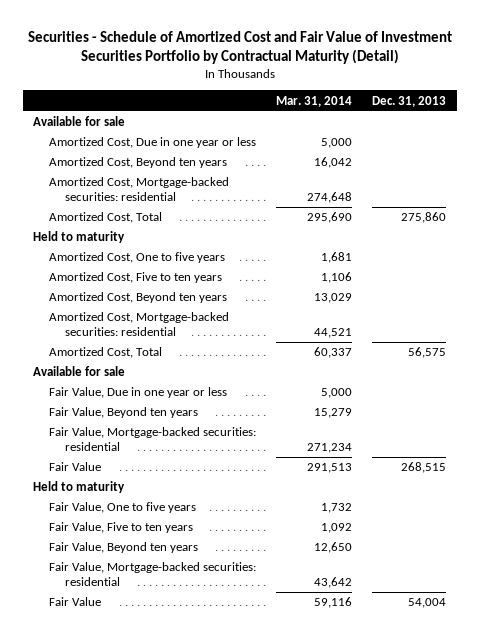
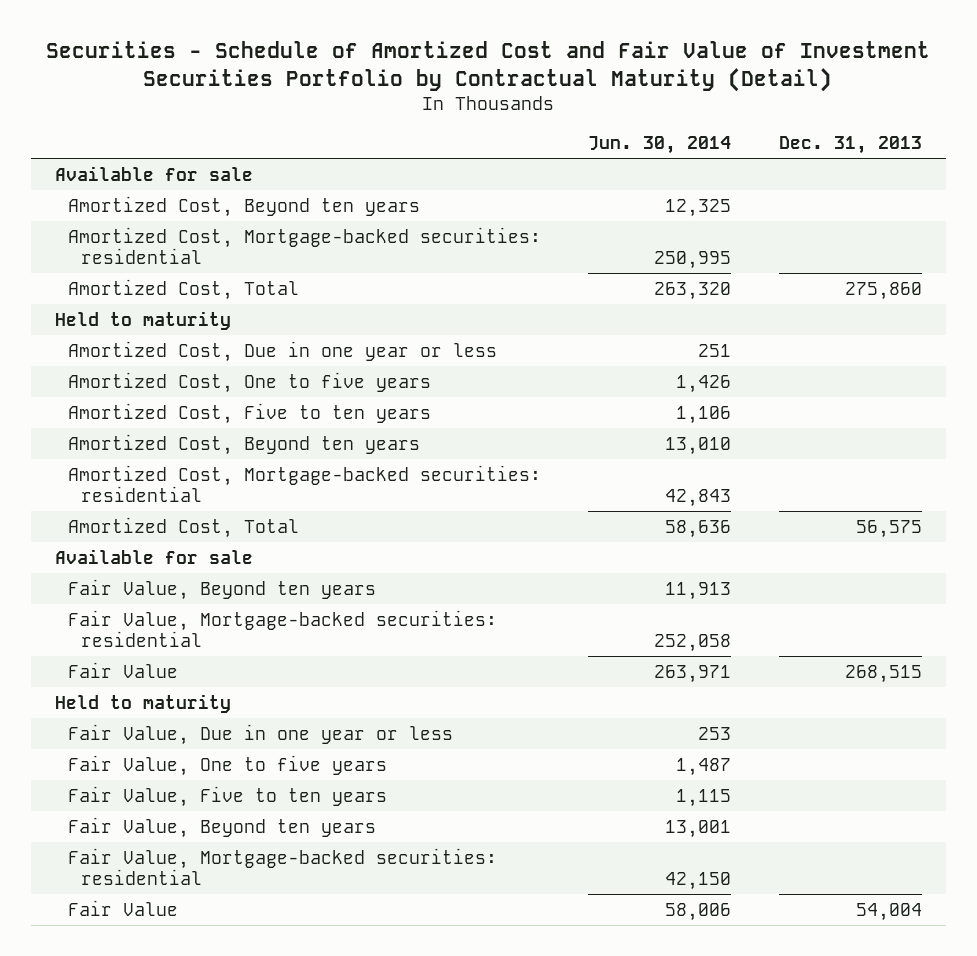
- | Mar. 31, 2014 | Dec. 31, 2013
+ | Jun. 30, 2014 | Dec. 31, 2013
moved down: Amortized Cost, Due in one year or less | 251 |
moved down: Fair Value, Due in one year or less | 253 |

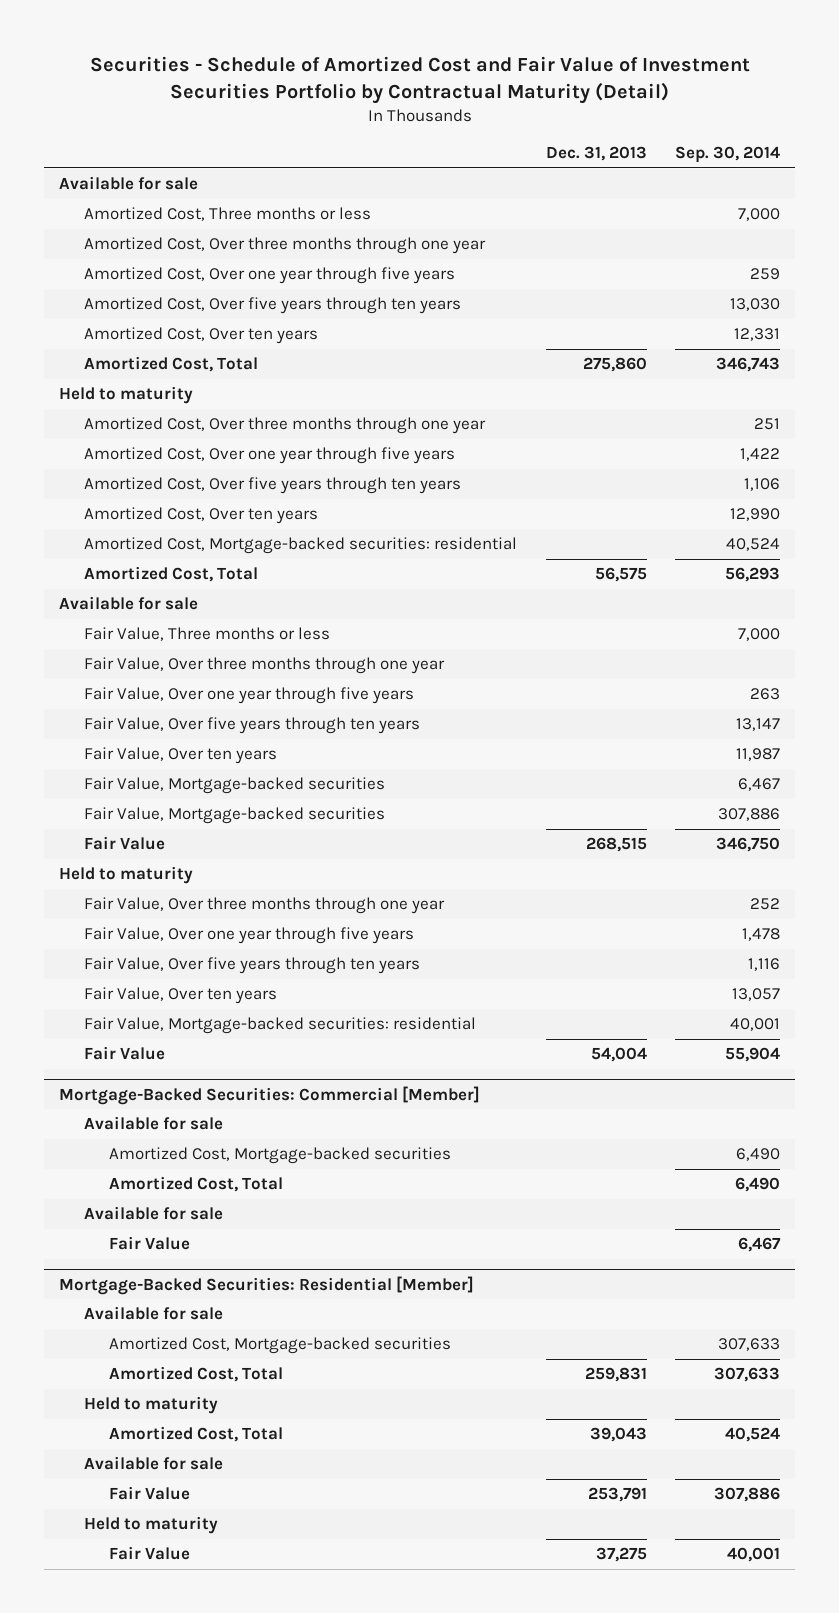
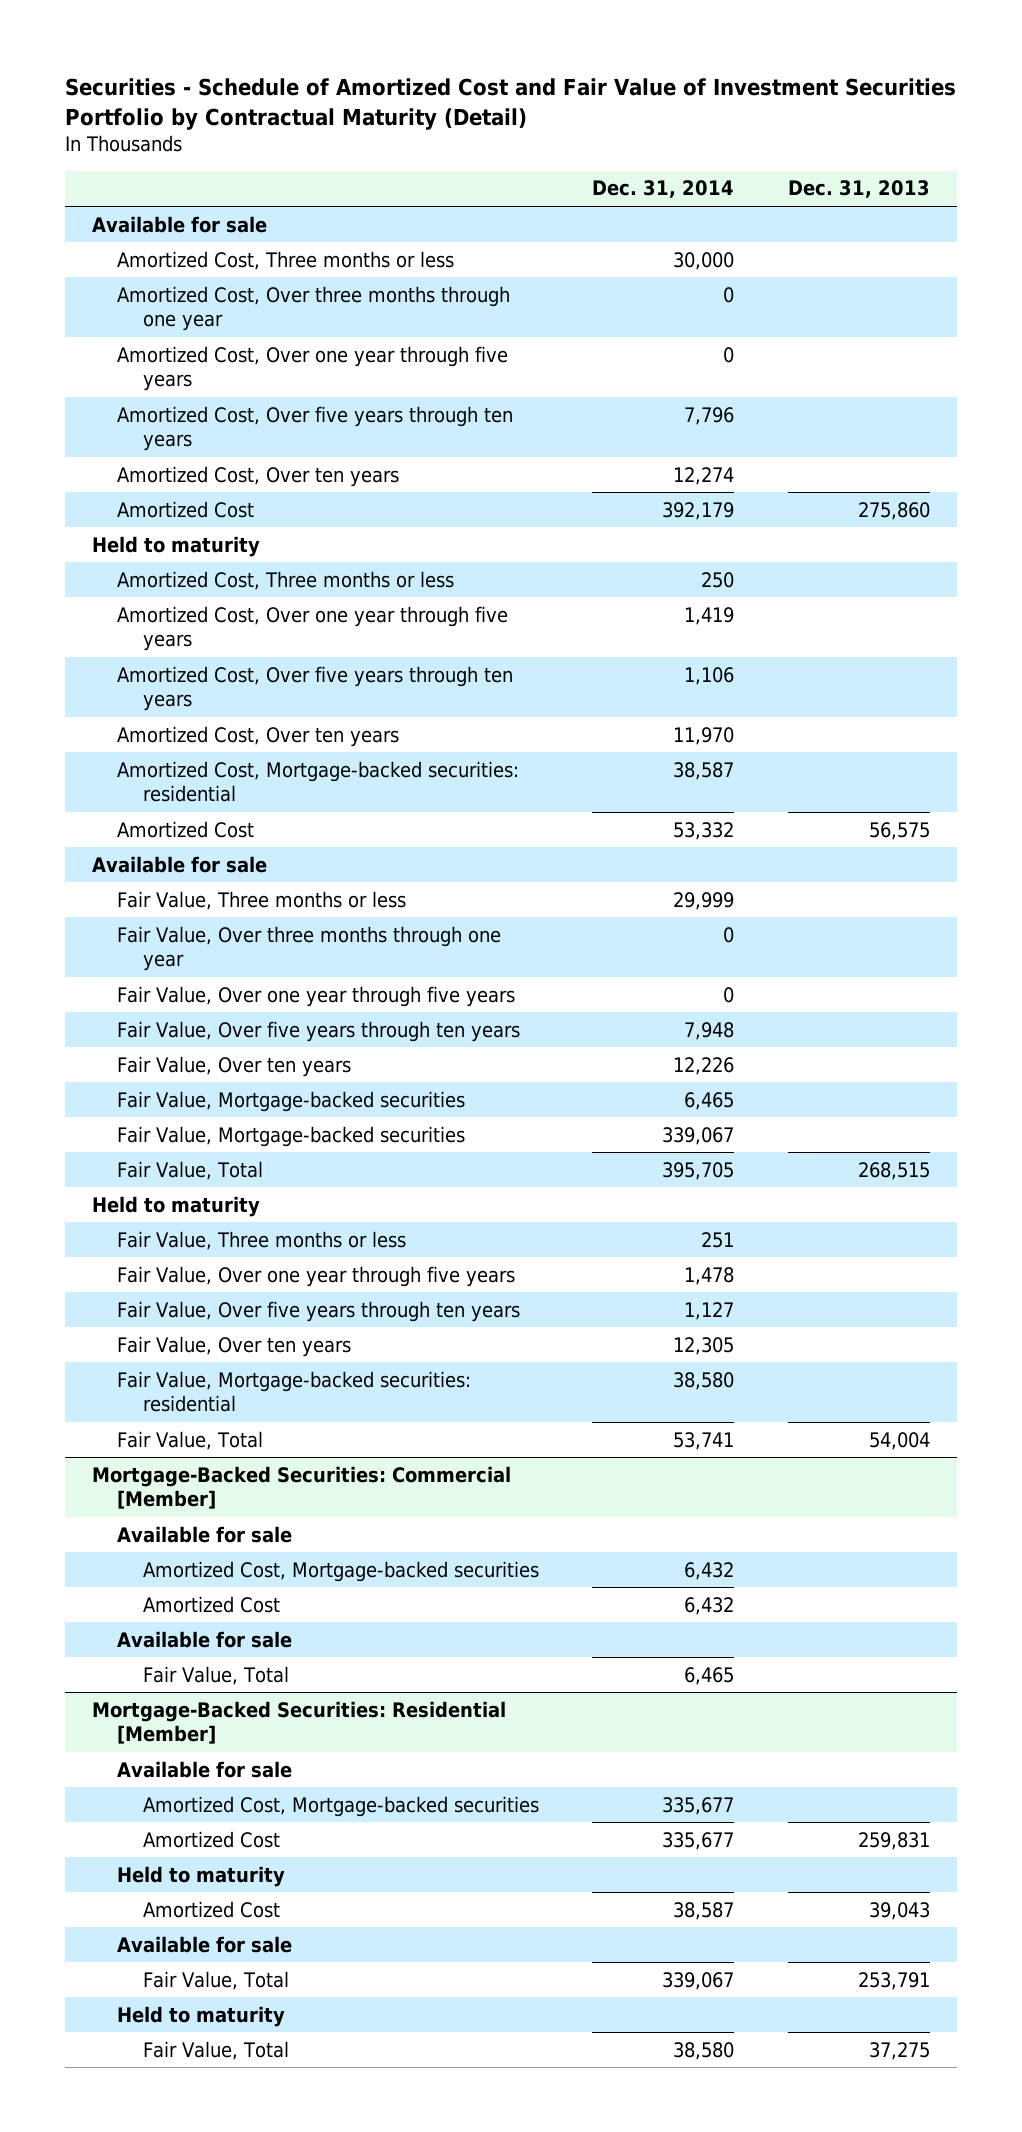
- | Dec. 31, 2013 | Sep. 30, 2014
+ | Dec. 31, 2014 | Dec. 31, 2013
- Amortized Cost, Total | 275,860 | 346,743
+ Amortized Cost | 392,179 | 275,860
- Amortized Cost, Over three months through one year | | 251
+ Amortized Cost, Three months or less | 250 |
- Amortized Cost, Total | 56,575 | 56,293
+ Amortized Cost | 53,332 | 56,575
- Fair Value | 268,515 | 346,750
+ Fair Value, Total | 395,705 | 268,515
- Fair Value, Over three months through one year | | 252
+ Fair Value, Three months or less | 251 |
- Fair Value | 54,004 | 55,904
+ Fair Value, Total | 53,741 | 54,004
@ Mortgage-Backed Securities: Commercial [Member]
- Amortized Cost, Total | | 6,490
+ Amortized Cost | 6,432 |
- Fair Value | | 6,467
+ Fair Value, Total | 6,465 |
@ Mortgage-Backed Securities: Residential [Member]
- Amortized Cost, Total | 259,831 | 307,633
+ Amortized Cost | 335,677 | 259,831
- Amortized Cost, Total | 39,043 | 40,524
+ Amortized Cost | 38,587 | 39,043
- Fair Value | 253,791 | 307,886
+ Fair Value, Total | 339,067 | 253,791
- Fair Value | 37,275 | 40,001
+ Fair Value, Total | 38,580 | 37,275

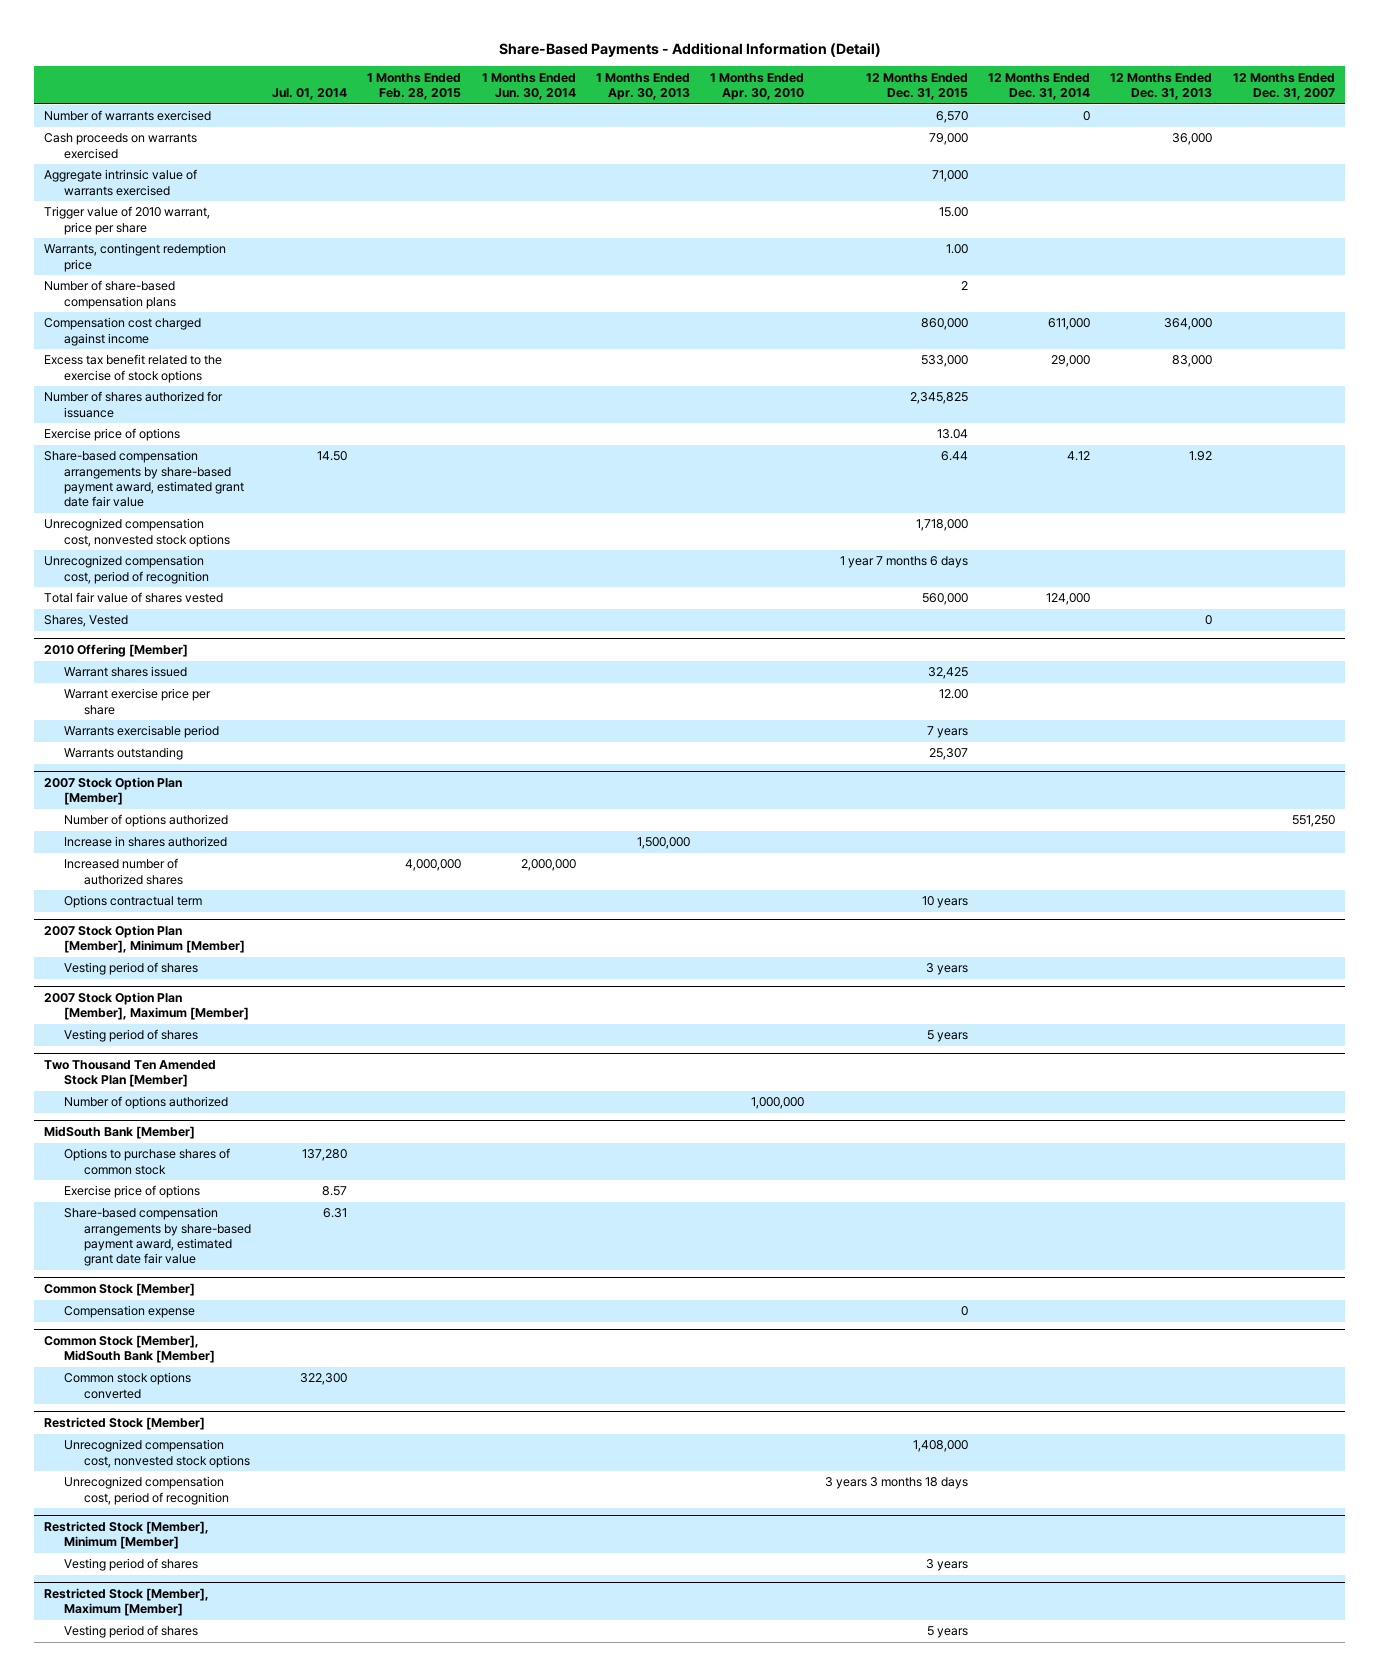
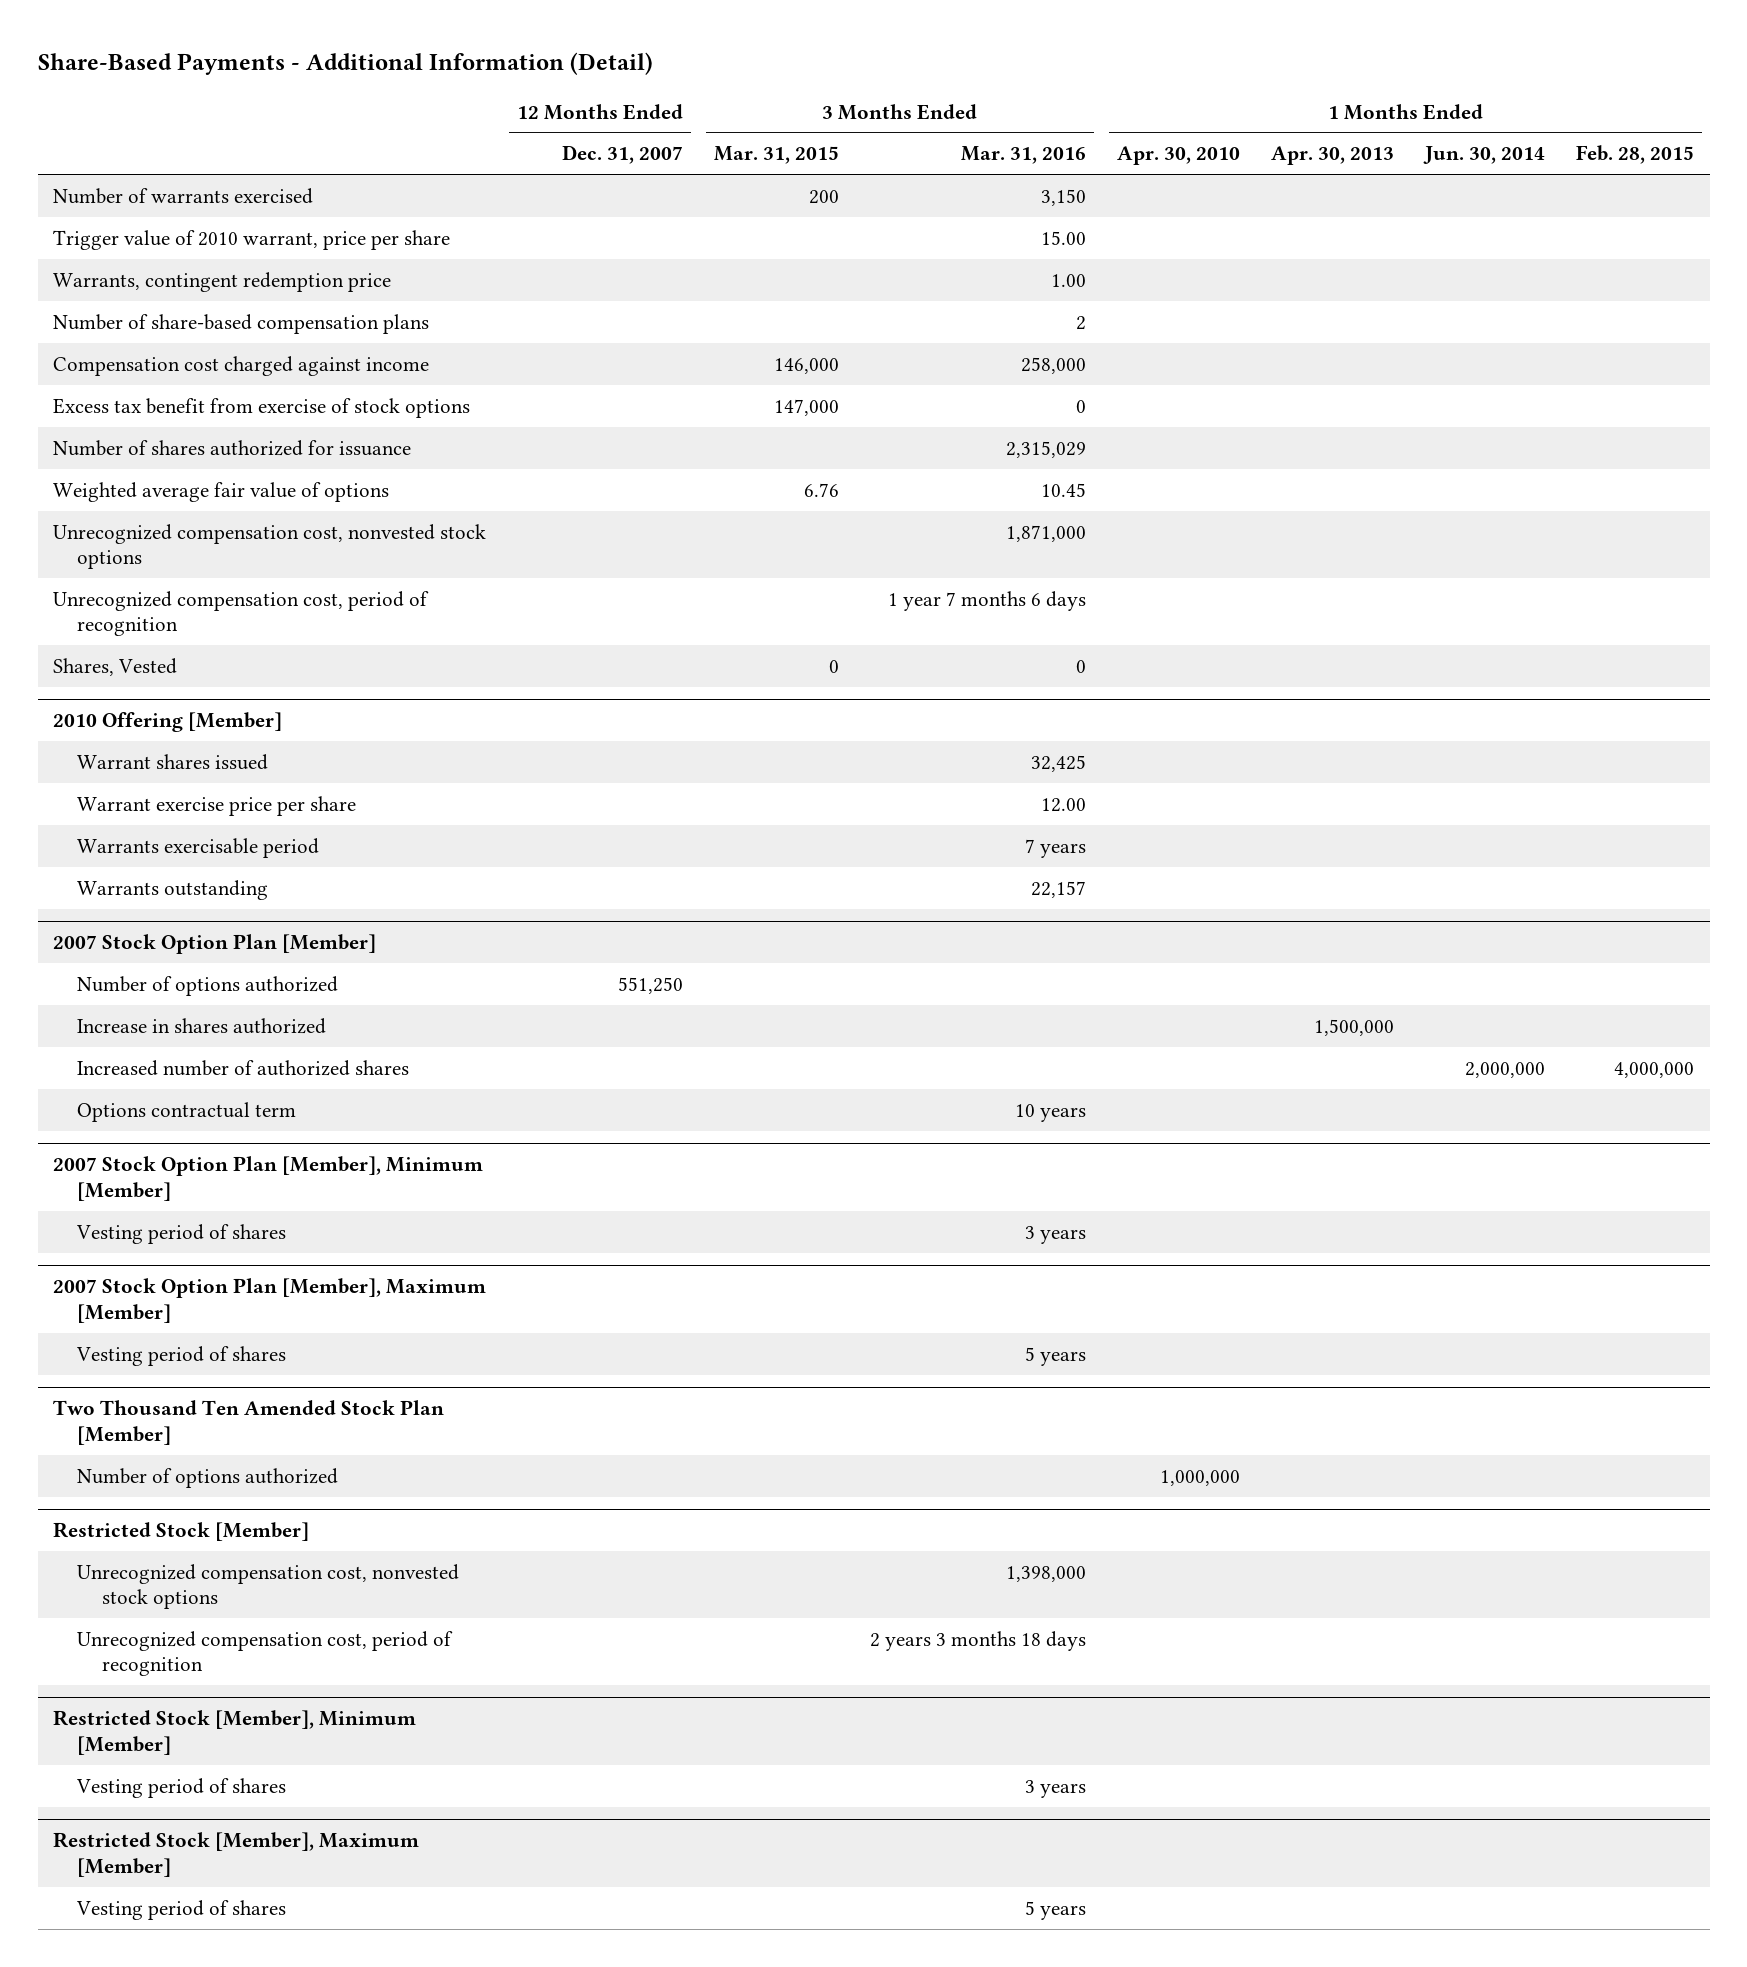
- | Jul. 01, 2014 | 1 Months Ended Feb. 28, 2015 | 1 Months Ended Jun. 30, 2014 | 1 Months Ended Apr. 30, 2013 | 1 Months Ended Apr. 30, 2010 | 12 Months Ended Dec. 31, 2015 | 12 Months Ended Dec. 31, 2014 | 12 Months Ended Dec. 31, 2013 | 12 Months Ended Dec. 31, 2007
+ | 12 Months Ended Dec. 31, 2007 | 3 Months Ended Mar. 31, 2015 | 3 Months Ended Mar. 31, 2016 | 1 Months Ended Apr. 30, 2010 | 1 Months Ended Apr. 30, 2013 | 1 Months Ended Jun. 30, 2014 | 1 Months Ended Feb. 28, 2015
- Cash proceeds on warrants exercised | | | | | | 79,000 | | 36,000 |
- Aggregate intrinsic value of warrants exercised | | | | | | 71,000 | | |
- Excess tax benefit related to the exercise of stock options | | | | | | 533,000 | 29,000 | 83,000 |
+ Excess tax benefit from exercise of stock options | | 147,000 | 0 | | | |
- Exercise price of options | | | | | | 13.04 | | |
- Share-based compensation arrangements by share-based payment award, estimated grant date fair value | 14.50 | | | | | 6.44 | 4.12 | 1.92 |
+ Weighted average fair value of options | | 6.76 | 10.45 | | | |
- Total fair value of shares vested | | | | | | 560,000 | 124,000 | |
- MidSouth Bank [Member]
- Options to purchase shares of common stock | 137,280 | | | | | | | |
- Exercise price of options | 8.57 | | | | | | | |
- Share-based compensation arrangements by share-based payment award, estimated grant date fair value | 6.31 | | | | | | | |
- Common Stock [Member]
- Compensation expense | | | | | | 0 | | |
- Common Stock [Member], MidSouth Bank [Member]
- Common stock options converted | 322,300 | | | | | | | |

